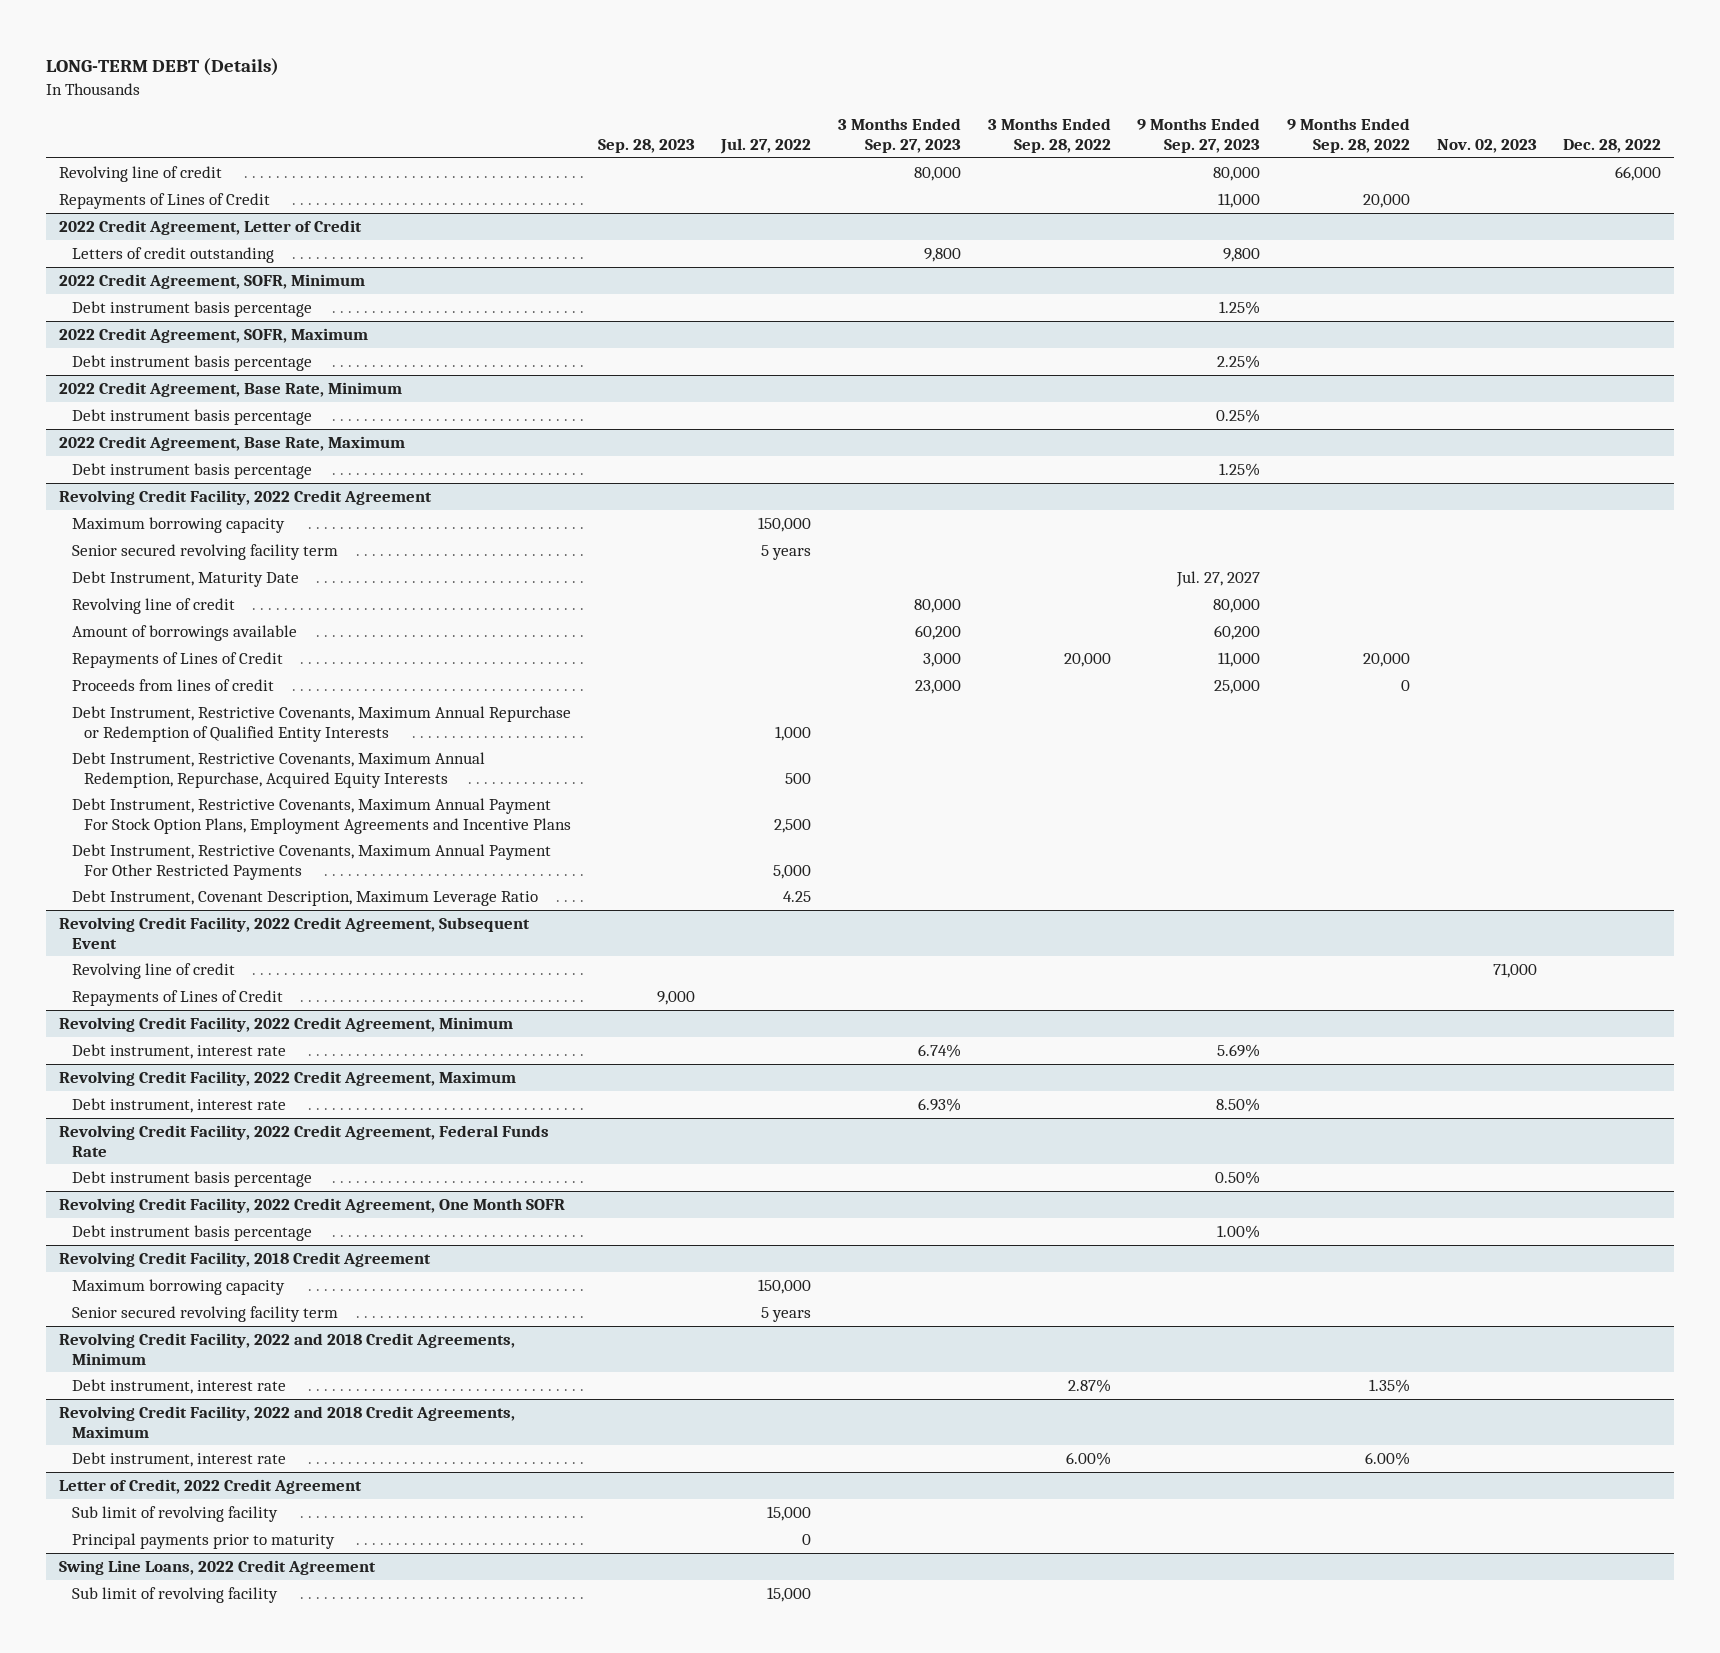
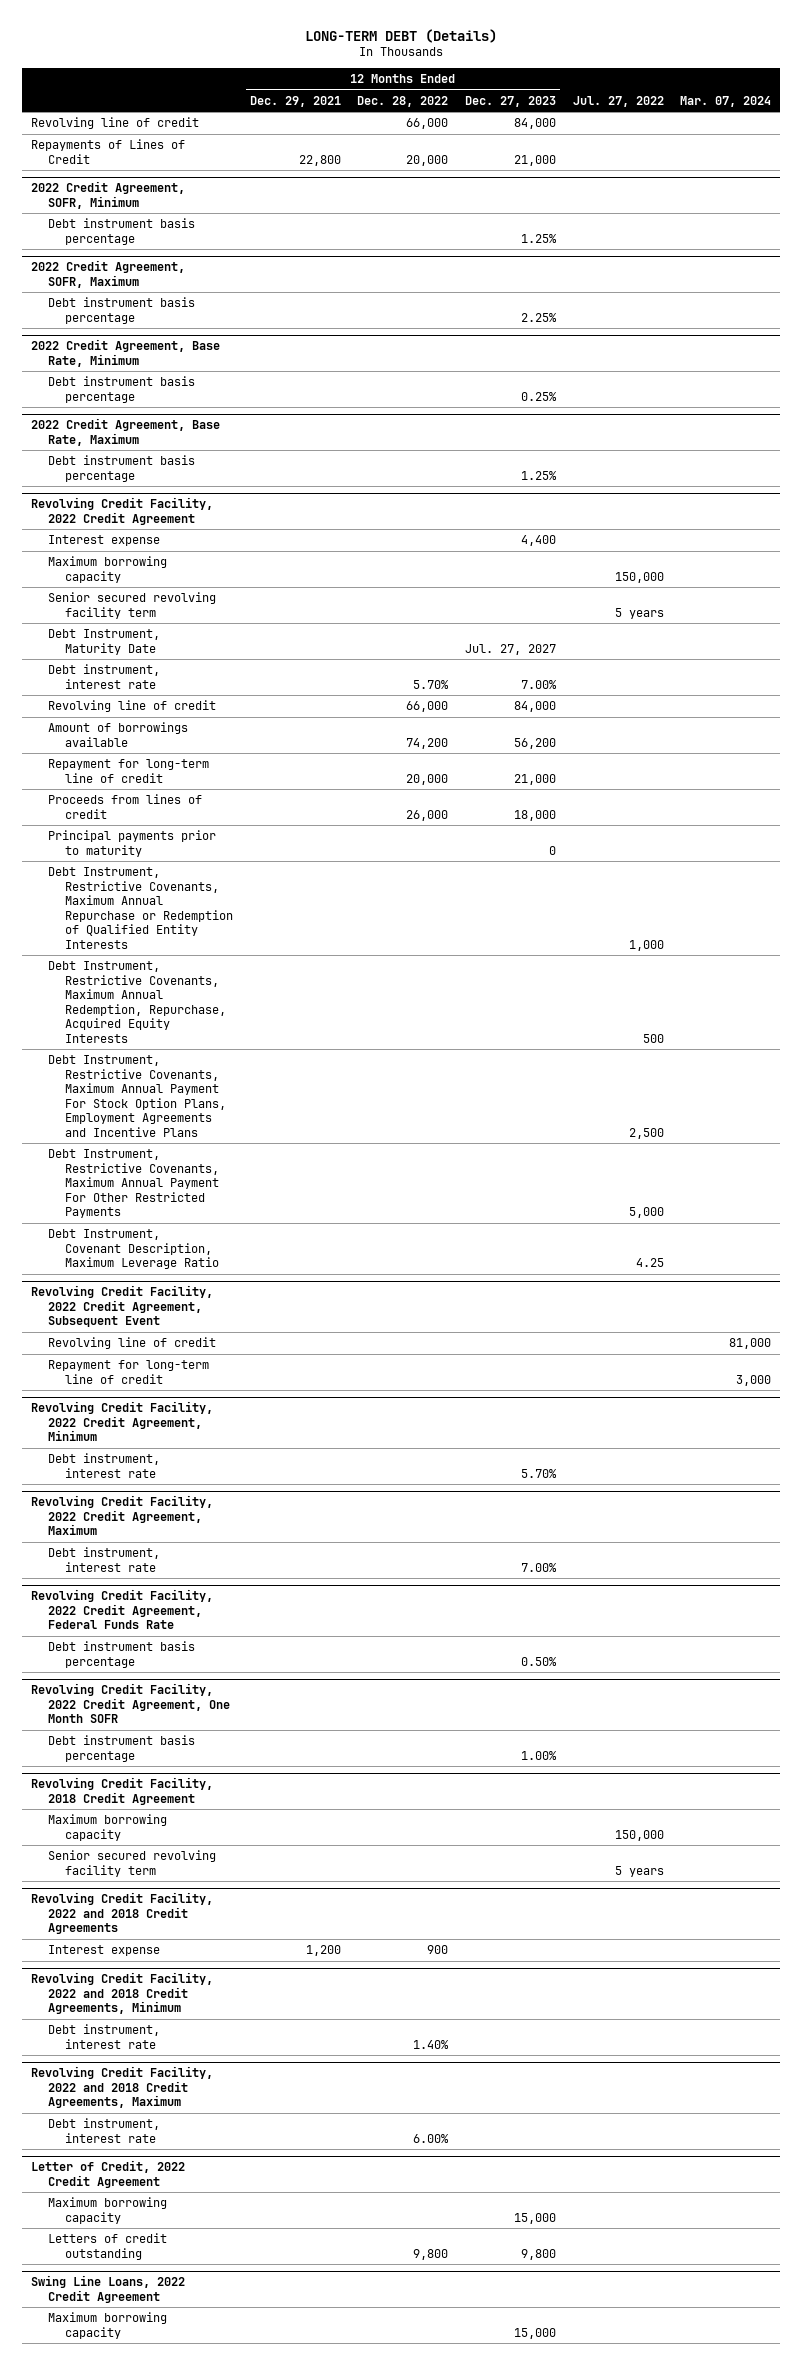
- | Sep. 28, 2023 | Jul. 27, 2022 | 3 Months Ended Sep. 27, 2023 | 3 Months Ended Sep. 28, 2022 | 9 Months Ended Sep. 27, 2023 | 9 Months Ended Sep. 28, 2022 | Nov. 02, 2023 | Dec. 28, 2022
+ | 12 Months Ended Dec. 29, 2021 | 12 Months Ended Dec. 28, 2022 | 12 Months Ended Dec. 27, 2023 | Jul. 27, 2022 | Mar. 07, 2024
- 2022 Credit Agreement, Letter of Credit
- Letters of credit outstanding | | | 9,800 | | 9,800 | | |
@ Revolving Credit Facility, 2022 Credit Agreement
+ Interest expense | | | 4,400 | |
+ Debt instrument, interest rate | | 5.70% | 7.00% | |
- Repayments of Lines of Credit | | | 3,000 | 20,000 | 11,000 | 20,000 | |
+ Repayment for long-term line of credit | | 20,000 | 21,000 | |
+ Principal payments prior to maturity | | | 0 | |
@ Revolving Credit Facility, 2022 Credit Agreement, Subsequent Event
- Repayments of Lines of Credit | 9,000 | | | | | | |
+ Repayment for long-term line of credit | | | | | 3,000
+ Revolving Credit Facility, 2022 and 2018 Credit Agreements
+ Interest expense | 1,200 | 900 | | |
@ Letter of Credit, 2022 Credit Agreement
- Sub limit of revolving facility | | 15,000 | | | | | |
- Principal payments prior to maturity | | 0 | | | | | |
+ Maximum borrowing capacity | | | 15,000 | |
+ Letters of credit outstanding | | 9,800 | 9,800 | |
@ Swing Line Loans, 2022 Credit Agreement
- Sub limit of revolving facility | | 15,000 | | | | | |
+ Maximum borrowing capacity | | | 15,000 | |

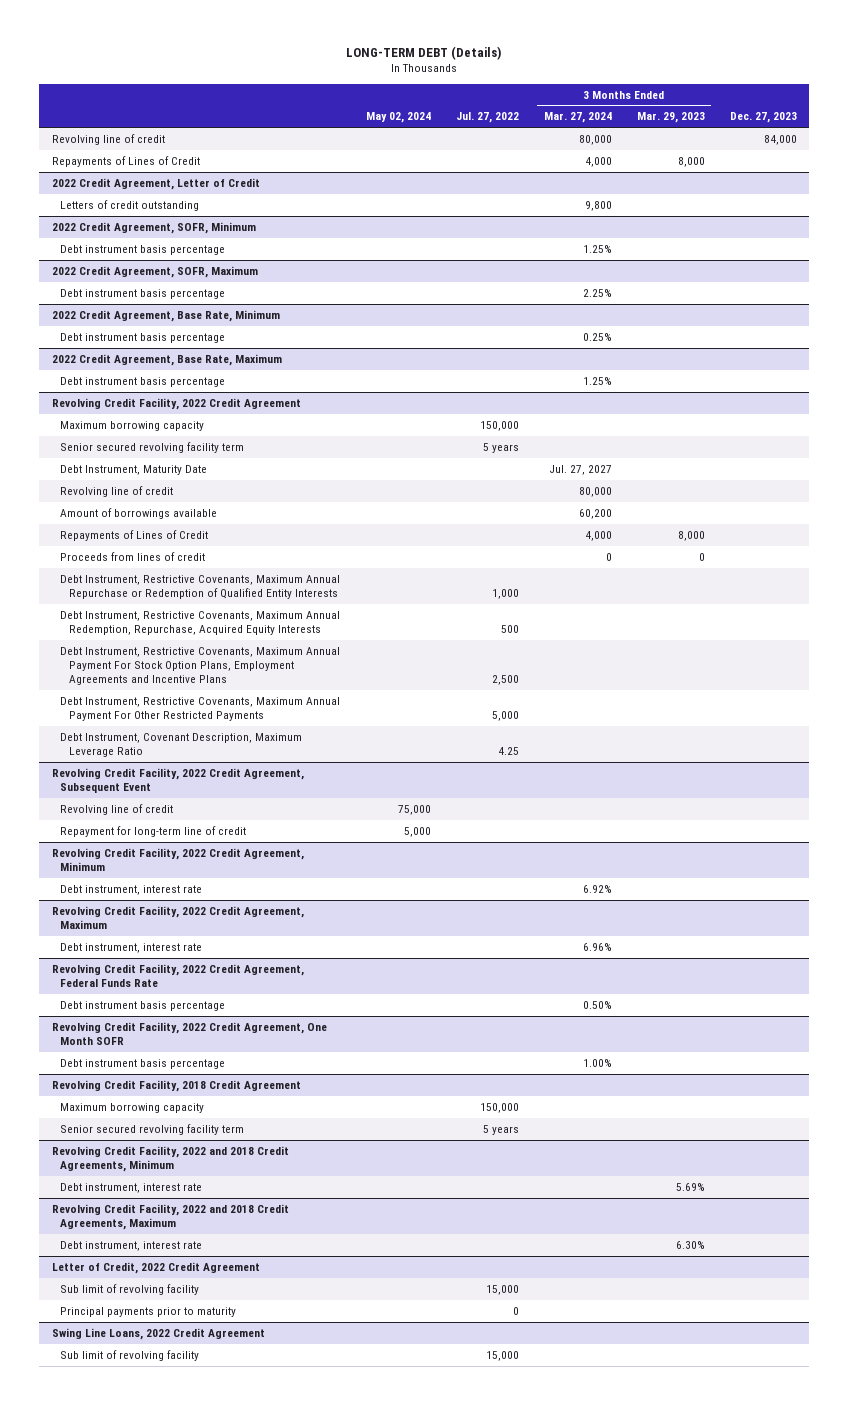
- | 12 Months Ended Dec. 29, 2021 | 12 Months Ended Dec. 28, 2022 | 12 Months Ended Dec. 27, 2023 | Jul. 27, 2022 | Mar. 07, 2024
+ | May 02, 2024 | Jul. 27, 2022 | 3 Months Ended Mar. 27, 2024 | 3 Months Ended Mar. 29, 2023 | Dec. 27, 2023
+ 2022 Credit Agreement, Letter of Credit
+ Letters of credit outstanding | | | 9,800 | |
@ Revolving Credit Facility, 2022 Credit Agreement
- Interest expense | | | 4,400 | |
- Debt instrument, interest rate | | 5.70% | 7.00% | |
- Repayment for long-term line of credit | | 20,000 | 21,000 | |
+ Repayments of Lines of Credit | | | 4,000 | 8,000 |
- Principal payments prior to maturity | | | 0 | |
- Revolving Credit Facility, 2022 and 2018 Credit Agreements
- Interest expense | 1,200 | 900 | | |
@ Letter of Credit, 2022 Credit Agreement
- Maximum borrowing capacity | | | 15,000 | |
- Letters of credit outstanding | | 9,800 | 9,800 | |
+ Sub limit of revolving facility | | 15,000 | | |
+ Principal payments prior to maturity | | 0 | | |
@ Swing Line Loans, 2022 Credit Agreement
- Maximum borrowing capacity | | | 15,000 | |
+ Sub limit of revolving facility | | 15,000 | | |

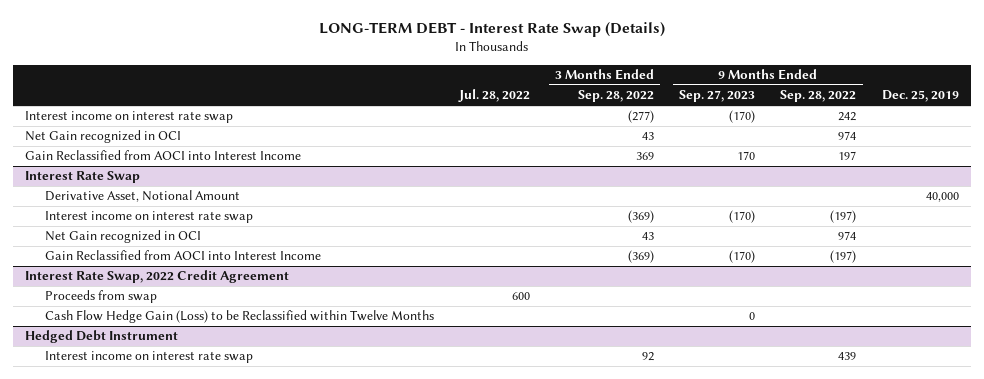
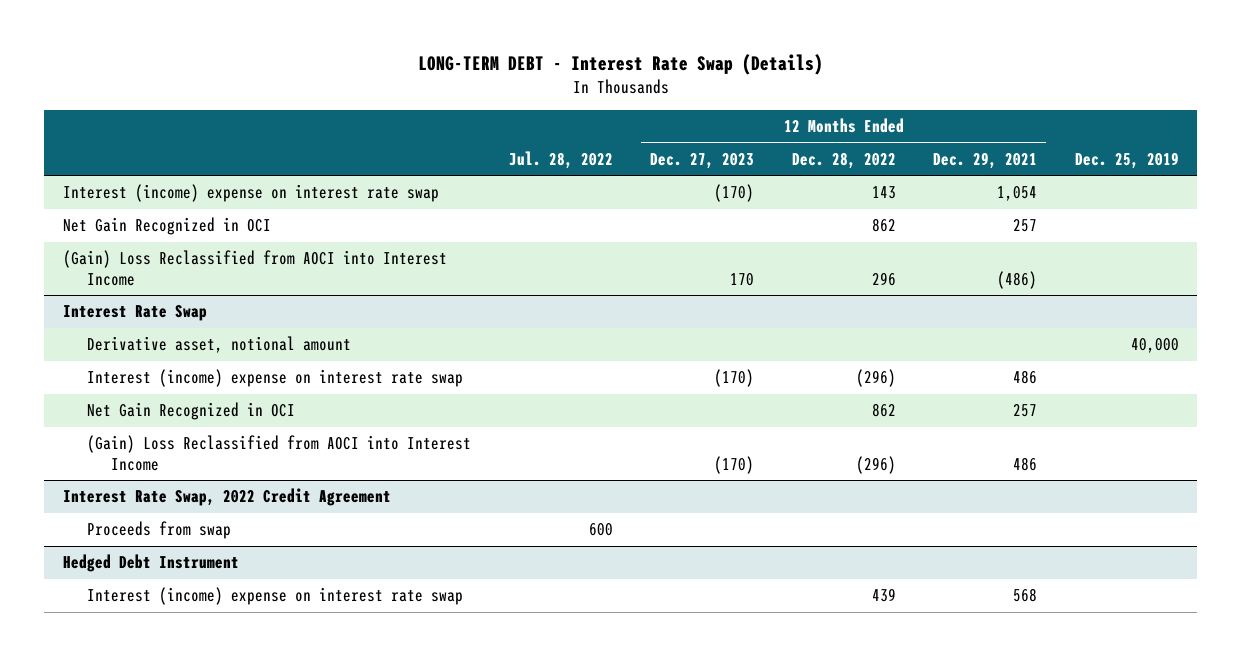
- | Jul. 28, 2022 | 3 Months Ended Sep. 28, 2022 | 9 Months Ended Sep. 27, 2023 | 9 Months Ended Sep. 28, 2022 | Dec. 25, 2019
+ | Jul. 28, 2022 | 12 Months Ended Dec. 27, 2023 | 12 Months Ended Dec. 28, 2022 | 12 Months Ended Dec. 29, 2021 | Dec. 25, 2019
- Interest income on interest rate swap | | (277) | (170) | 242 |
- Net Gain recognized in OCI | | 43 | | 974 |
- Gain Reclassified from AOCI into Interest Income | | 369 | 170 | 197 |
+ Interest (income) expense on interest rate swap | | (170) | 143 | 1,054 |
+ Net Gain Recognized in OCI | | | 862 | 257 |
+ (Gain) Loss Reclassified from AOCI into Interest Income | | 170 | 296 | (486) |
@ Interest Rate Swap
- Derivative Asset, Notional Amount | | | | | 40,000
- Interest income on interest rate swap | | (369) | (170) | (197) |
- Net Gain recognized in OCI | | 43 | | 974 |
- Gain Reclassified from AOCI into Interest Income | | (369) | (170) | (197) |
+ Derivative asset, notional amount | | | | | 40,000
+ Interest (income) expense on interest rate swap | | (170) | (296) | 486 |
+ Net Gain Recognized in OCI | | | 862 | 257 |
+ (Gain) Loss Reclassified from AOCI into Interest Income | | (170) | (296) | 486 |
@ Interest Rate Swap, 2022 Credit Agreement
- Cash Flow Hedge Gain (Loss) to be Reclassified within Twelve Months | | | 0 | |
@ Hedged Debt Instrument
- Interest income on interest rate swap | | 92 | | 439 |
+ Interest (income) expense on interest rate swap | | | 439 | 568 |

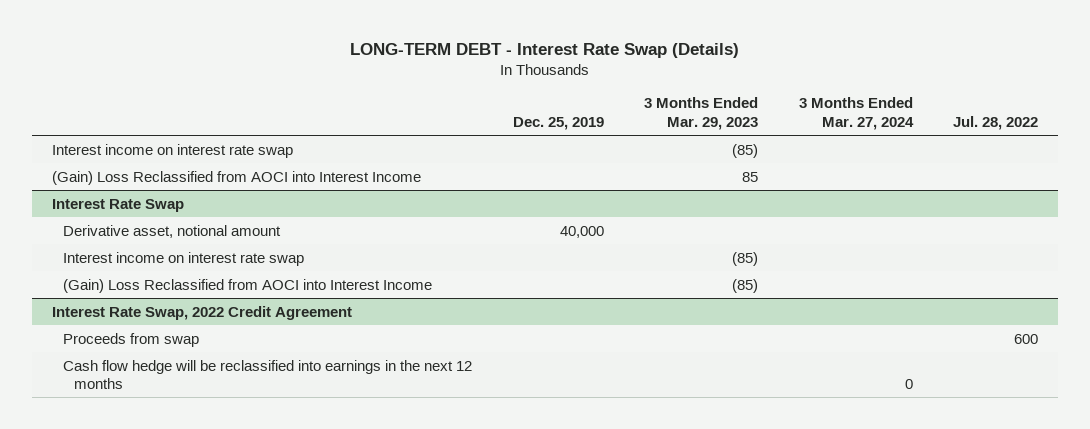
- | Jul. 28, 2022 | 12 Months Ended Dec. 27, 2023 | 12 Months Ended Dec. 28, 2022 | 12 Months Ended Dec. 29, 2021 | Dec. 25, 2019
+ | Dec. 25, 2019 | 3 Months Ended Mar. 29, 2023 | 3 Months Ended Mar. 27, 2024 | Jul. 28, 2022
- Interest (income) expense on interest rate swap | | (170) | 143 | 1,054 |
- Net Gain Recognized in OCI | | | 862 | 257 |
+ Interest income on interest rate swap | | (85) | |
@ Interest Rate Swap
- Interest (income) expense on interest rate swap | | (170) | (296) | 486 |
- Net Gain Recognized in OCI | | | 862 | 257 |
+ Interest income on interest rate swap | | (85) | |
- Hedged Debt Instrument
- Interest (income) expense on interest rate swap | | | 439 | 568 |
@ Interest Rate Swap, 2022 Credit Agreement
+ Cash flow hedge will be reclassified into earnings in the next 12 months | | | 0 |

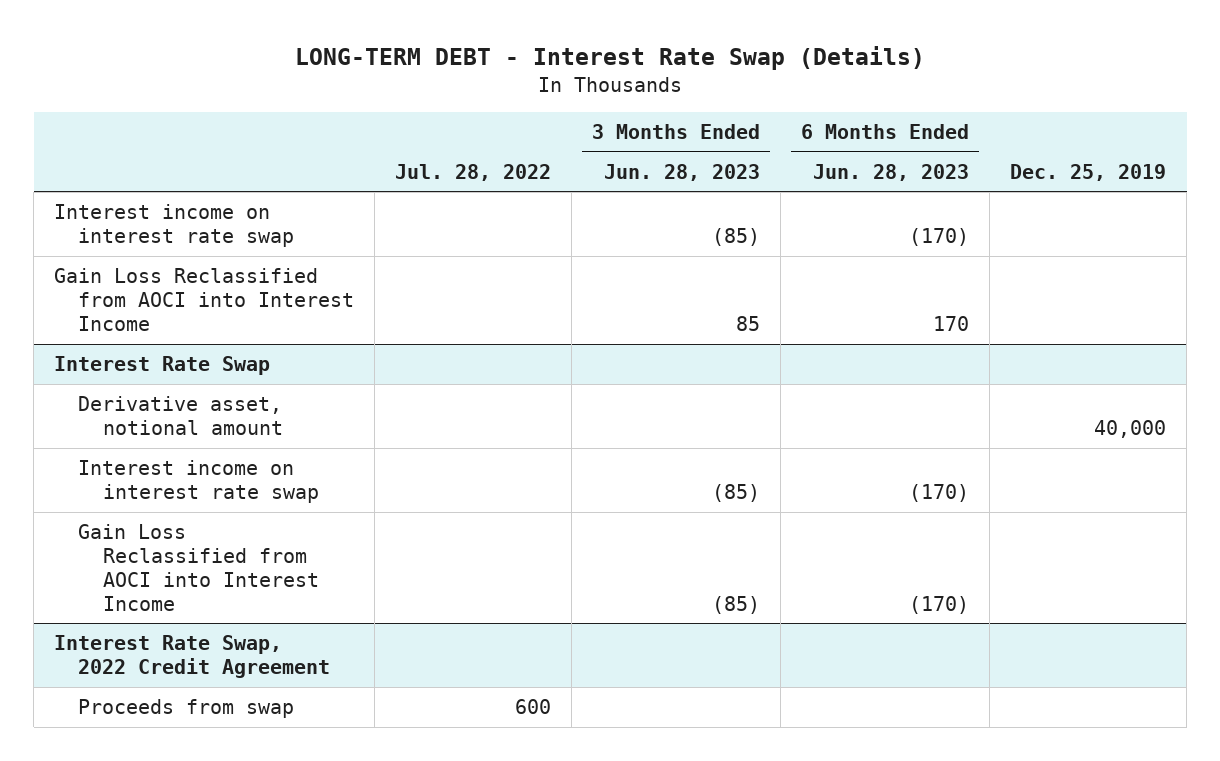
- | Dec. 25, 2019 | 3 Months Ended Mar. 29, 2023 | 3 Months Ended Mar. 27, 2024 | Jul. 28, 2022
+ | Jul. 28, 2022 | 3 Months Ended Jun. 28, 2023 | 6 Months Ended Jun. 28, 2023 | Dec. 25, 2019
- (Gain) Loss Reclassified from AOCI into Interest Income | | 85 | |
+ Gain Loss Reclassified from AOCI into Interest Income | | 85 | 170 |
@ Interest Rate Swap
- (Gain) Loss Reclassified from AOCI into Interest Income | | (85) | |
+ Gain Loss Reclassified from AOCI into Interest Income | | (85) | (170) |
@ Interest Rate Swap, 2022 Credit Agreement
- Cash flow hedge will be reclassified into earnings in the next 12 months | | | 0 |

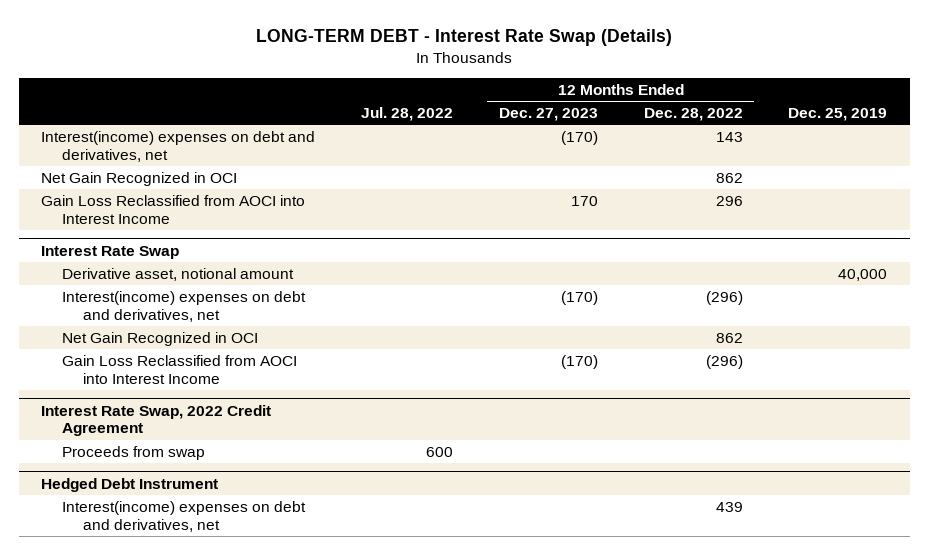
- | Jul. 28, 2022 | 3 Months Ended Jun. 28, 2023 | 6 Months Ended Jun. 28, 2023 | Dec. 25, 2019
+ | Jul. 28, 2022 | 12 Months Ended Dec. 27, 2023 | 12 Months Ended Dec. 28, 2022 | Dec. 25, 2019
- Interest income on interest rate swap | | (85) | (170) |
+ Interest(income) expenses on debt and derivatives, net | | (170) | 143 |
+ Net Gain Recognized in OCI | | | 862 |
@ Interest Rate Swap
- Interest income on interest rate swap | | (85) | (170) |
+ Interest(income) expenses on debt and derivatives, net | | (170) | (296) |
+ Net Gain Recognized in OCI | | | 862 |
+ Hedged Debt Instrument
+ Interest(income) expenses on debt and derivatives, net | | | 439 |

